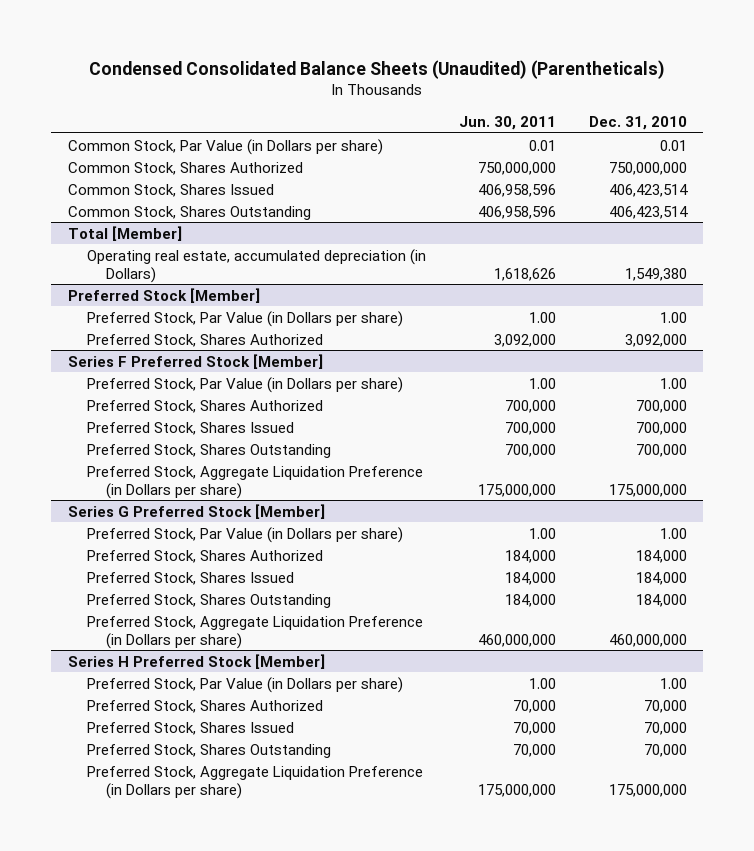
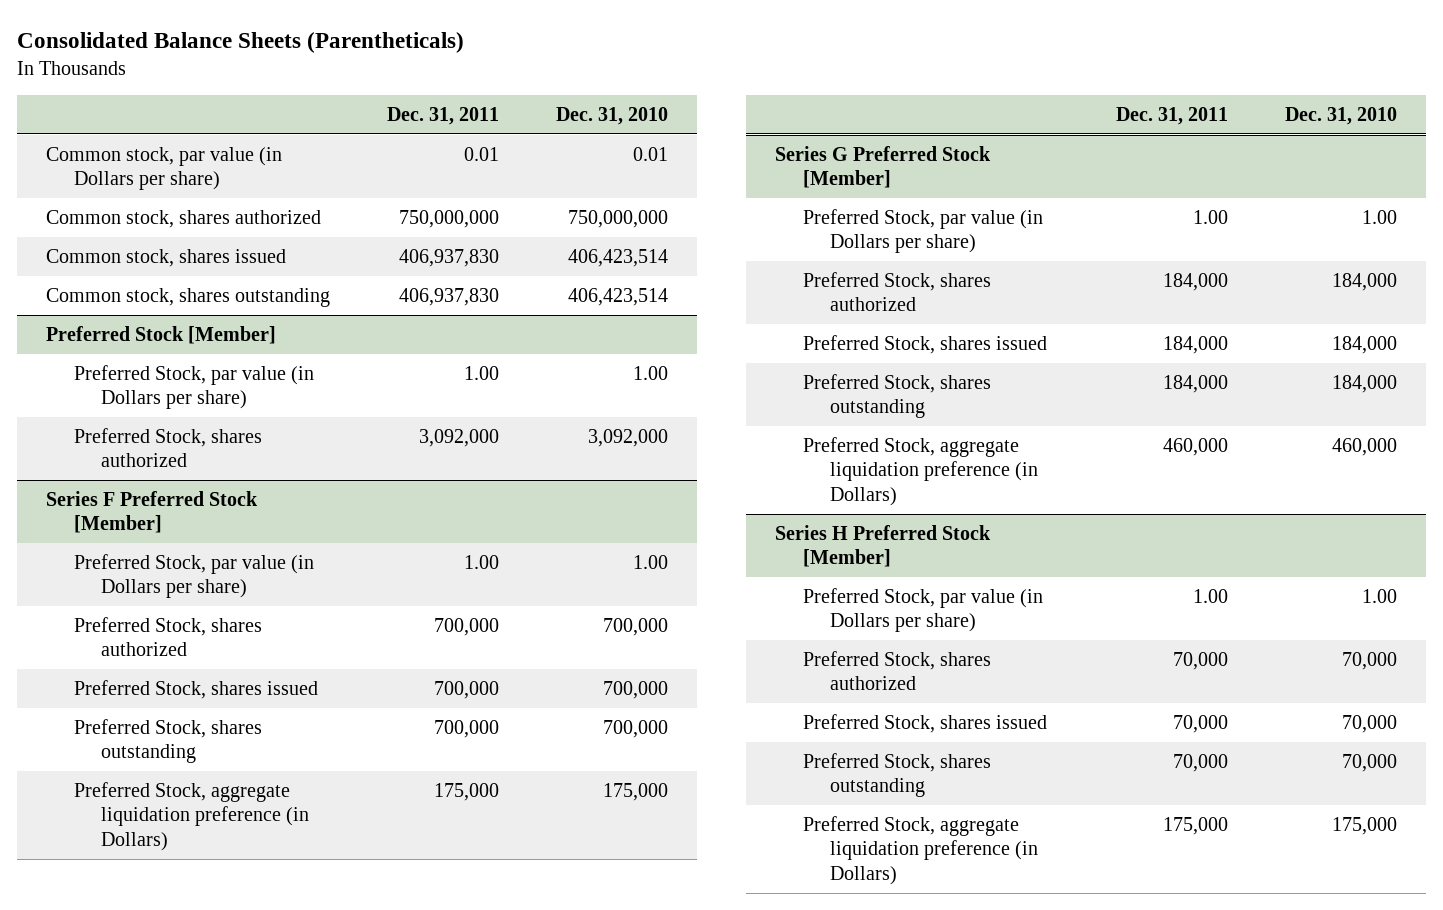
- Condensed Consolidated Balance Sheets (Unaudited) (Parentheticals)
+ Consolidated Balance Sheets (Parentheticals)
- | Jun. 30, 2011 | Dec. 31, 2010
+ | Dec. 31, 2011 | Dec. 31, 2010
- Common Stock, Par Value (in Dollars per share) | 0.01 | 0.01
- Common Stock, Shares Authorized | 750,000,000 | 750,000,000
- Common Stock, Shares Issued | 406,958,596 | 406,423,514
- Common Stock, Shares Outstanding | 406,958,596 | 406,423,514
- Total [Member]
- Operating real estate, accumulated depreciation (in Dollars) | 1,618,626 | 1,549,380
+ Common stock, par value (in Dollars per share) | 0.01 | 0.01
+ Common stock, shares authorized | 750,000,000 | 750,000,000
+ Common stock, shares issued | 406,937,830 | 406,423,514
+ Common stock, shares outstanding | 406,937,830 | 406,423,514
@ Preferred Stock [Member]
- Preferred Stock, Par Value (in Dollars per share) | 1.00 | 1.00
- Preferred Stock, Shares Authorized | 3,092,000 | 3,092,000
+ Preferred Stock, par value (in Dollars per share) | 1.00 | 1.00
+ Preferred Stock, shares authorized | 3,092,000 | 3,092,000
@ Series F Preferred Stock [Member]
- Preferred Stock, Par Value (in Dollars per share) | 1.00 | 1.00
- Preferred Stock, Shares Authorized | 700,000 | 700,000
- Preferred Stock, Shares Issued | 700,000 | 700,000
- Preferred Stock, Shares Outstanding | 700,000 | 700,000
- Preferred Stock, Aggregate Liquidation Preference (in Dollars per share) | 175,000,000 | 175,000,000
+ Preferred Stock, par value (in Dollars per share) | 1.00 | 1.00
+ Preferred Stock, shares authorized | 700,000 | 700,000
+ Preferred Stock, shares issued | 700,000 | 700,000
+ Preferred Stock, shares outstanding | 700,000 | 700,000
+ Preferred Stock, aggregate liquidation preference (in Dollars) | 175,000 | 175,000
@ Series G Preferred Stock [Member]
- Preferred Stock, Par Value (in Dollars per share) | 1.00 | 1.00
- Preferred Stock, Shares Authorized | 184,000 | 184,000
- Preferred Stock, Shares Issued | 184,000 | 184,000
- Preferred Stock, Shares Outstanding | 184,000 | 184,000
- Preferred Stock, Aggregate Liquidation Preference (in Dollars per share) | 460,000,000 | 460,000,000
+ Preferred Stock, par value (in Dollars per share) | 1.00 | 1.00
+ Preferred Stock, shares authorized | 184,000 | 184,000
+ Preferred Stock, shares issued | 184,000 | 184,000
+ Preferred Stock, shares outstanding | 184,000 | 184,000
+ Preferred Stock, aggregate liquidation preference (in Dollars) | 460,000 | 460,000
@ Series H Preferred Stock [Member]
- Preferred Stock, Par Value (in Dollars per share) | 1.00 | 1.00
- Preferred Stock, Shares Authorized | 70,000 | 70,000
- Preferred Stock, Shares Issued | 70,000 | 70,000
- Preferred Stock, Shares Outstanding | 70,000 | 70,000
- Preferred Stock, Aggregate Liquidation Preference (in Dollars per share) | 175,000,000 | 175,000,000
+ Preferred Stock, par value (in Dollars per share) | 1.00 | 1.00
+ Preferred Stock, shares authorized | 70,000 | 70,000
+ Preferred Stock, shares issued | 70,000 | 70,000
+ Preferred Stock, shares outstanding | 70,000 | 70,000
+ Preferred Stock, aggregate liquidation preference (in Dollars) | 175,000 | 175,000

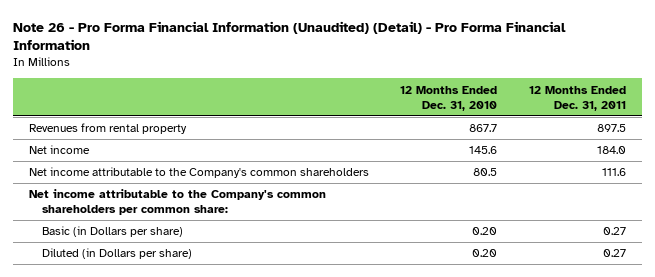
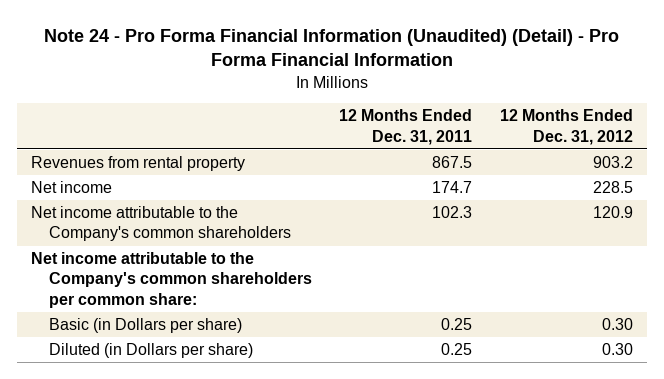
- Note 26 - Pro Forma Financial Information (Unaudited) (Detail) - Pro Forma Financial Information
+ Note 24 - Pro Forma Financial Information (Unaudited) (Detail) - Pro Forma Financial Information
- | 12 Months Ended Dec. 31, 2010 | 12 Months Ended Dec. 31, 2011
+ | 12 Months Ended Dec. 31, 2011 | 12 Months Ended Dec. 31, 2012
- Revenues from rental property | 867.7 | 897.5
- Net income | 145.6 | 184.0
- Net income attributable to the Company's common shareholders | 80.5 | 111.6
+ Revenues from rental property | 867.5 | 903.2
+ Net income | 174.7 | 228.5
+ Net income attributable to the Company's common shareholders | 102.3 | 120.9
- Basic (in Dollars per share) | 0.20 | 0.27
- Diluted (in Dollars per share) | 0.20 | 0.27
+ Basic (in Dollars per share) | 0.25 | 0.30
+ Diluted (in Dollars per share) | 0.25 | 0.30

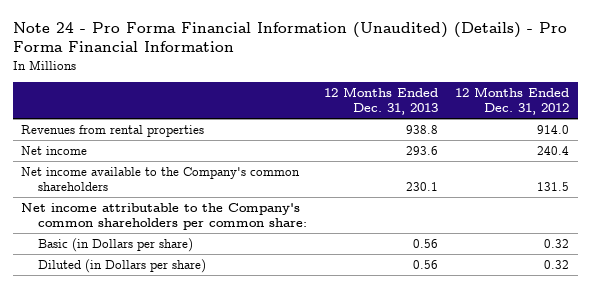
- Note 24 - Pro Forma Financial Information (Unaudited) (Detail) - Pro Forma Financial Information
+ Note 24 - Pro Forma Financial Information (Unaudited) (Details) - Pro Forma Financial Information
- | 12 Months Ended Dec. 31, 2011 | 12 Months Ended Dec. 31, 2012
+ | 12 Months Ended Dec. 31, 2013 | 12 Months Ended Dec. 31, 2012
- Revenues from rental property | 867.5 | 903.2
- Net income | 174.7 | 228.5
- Net income attributable to the Company's common shareholders | 102.3 | 120.9
+ Revenues from rental properties | 938.8 | 914.0
+ Net income | 293.6 | 240.4
+ Net income available to the Company's common shareholders | 230.1 | 131.5
- Basic (in Dollars per share) | 0.25 | 0.30
- Diluted (in Dollars per share) | 0.25 | 0.30
+ Basic (in Dollars per share) | 0.56 | 0.32
+ Diluted (in Dollars per share) | 0.56 | 0.32

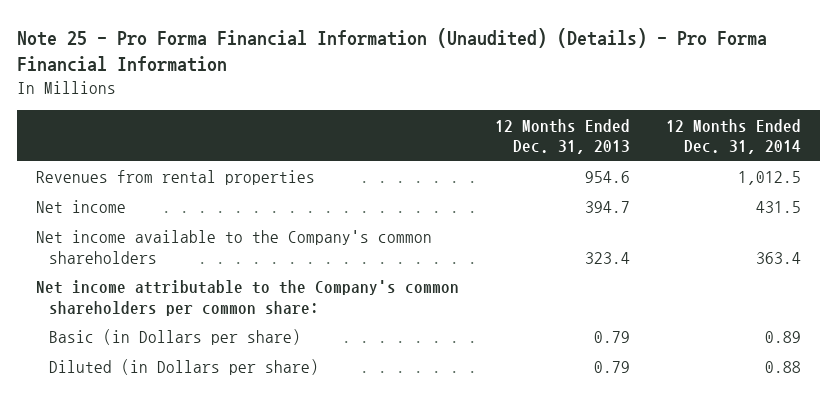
- Note 24 - Pro Forma Financial Information (Unaudited) (Details) - Pro Forma Financial Information
+ Note 25 - Pro Forma Financial Information (Unaudited) (Details) - Pro Forma Financial Information
- | 12 Months Ended Dec. 31, 2013 | 12 Months Ended Dec. 31, 2012
+ | 12 Months Ended Dec. 31, 2013 | 12 Months Ended Dec. 31, 2014
- Revenues from rental properties | 938.8 | 914.0
- Net income | 293.6 | 240.4
- Net income available to the Company's common shareholders | 230.1 | 131.5
+ Revenues from rental properties | 954.6 | 1,012.5
+ Net income | 394.7 | 431.5
+ Net income available to the Company's common shareholders | 323.4 | 363.4
- Basic (in Dollars per share) | 0.56 | 0.32
- Diluted (in Dollars per share) | 0.56 | 0.32
+ Basic (in Dollars per share) | 0.79 | 0.89
+ Diluted (in Dollars per share) | 0.79 | 0.88

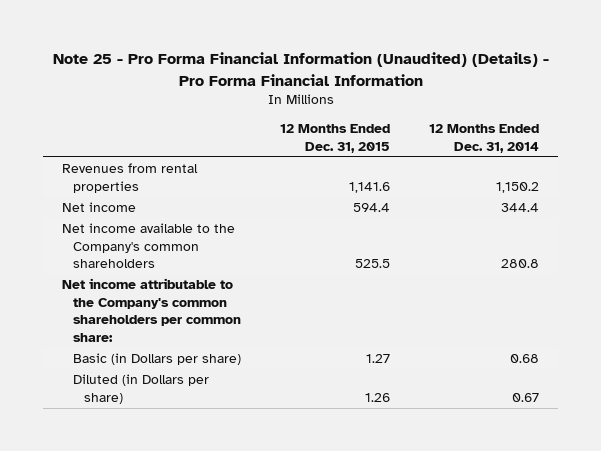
- | 12 Months Ended Dec. 31, 2013 | 12 Months Ended Dec. 31, 2014
+ | 12 Months Ended Dec. 31, 2015 | 12 Months Ended Dec. 31, 2014
- Revenues from rental properties | 954.6 | 1,012.5
- Net income | 394.7 | 431.5
- Net income available to the Company's common shareholders | 323.4 | 363.4
+ Revenues from rental properties | 1,141.6 | 1,150.2
+ Net income | 594.4 | 344.4
+ Net income available to the Company's common shareholders | 525.5 | 280.8
- Basic (in Dollars per share) | 0.79 | 0.89
- Diluted (in Dollars per share) | 0.79 | 0.88
+ Basic (in Dollars per share) | 1.27 | 0.68
+ Diluted (in Dollars per share) | 1.26 | 0.67

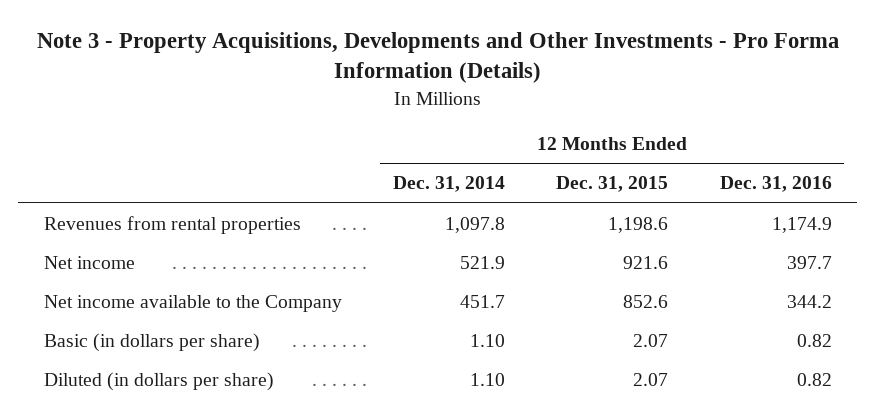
- Note 25 - Pro Forma Financial Information (Unaudited) (Details) - Pro Forma Financial Information
+ Note 3 - Property Acquisitions, Developments and Other Investments - Pro Forma Information (Details)
- | 12 Months Ended Dec. 31, 2015 | 12 Months Ended Dec. 31, 2014
+ | 12 Months Ended Dec. 31, 2014 | 12 Months Ended Dec. 31, 2015 | 12 Months Ended Dec. 31, 2016
- Revenues from rental properties | 1,141.6 | 1,150.2
- Net income | 594.4 | 344.4
- Net income available to the Company's common shareholders | 525.5 | 280.8
- Net income attributable to the Company's common shareholders per common share:
- Basic (in Dollars per share) | 1.27 | 0.68
- Diluted (in Dollars per share) | 1.26 | 0.67
+ Revenues from rental properties | 1,097.8 | 1,198.6 | 1,174.9
+ Net income | 521.9 | 921.6 | 397.7
+ Net income available to the Company | 451.7 | 852.6 | 344.2
+ Basic (in dollars per share) | 1.10 | 2.07 | 0.82
+ Diluted (in dollars per share) | 1.10 | 2.07 | 0.82

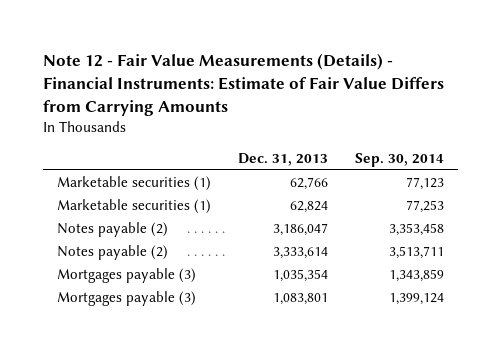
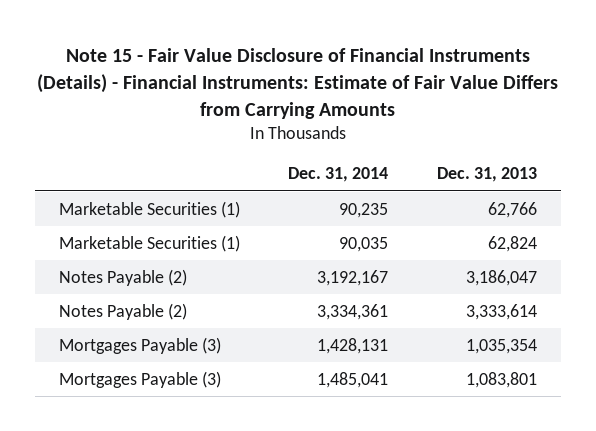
- Note 12 - Fair Value Measurements (Details) - Financial Instruments: Estimate of Fair Value Differs from Carrying Amounts
+ Note 15 - Fair Value Disclosure of Financial Instruments (Details) - Financial Instruments: Estimate of Fair Value Differs from Carrying Amounts
- | Dec. 31, 2013 | Sep. 30, 2014
+ | Dec. 31, 2014 | Dec. 31, 2013
- Marketable securities (1) | 62,766 | 77,123
- Marketable securities (1) | 62,824 | 77,253
- Notes payable (2) | 3,186,047 | 3,353,458
- Notes payable (2) | 3,333,614 | 3,513,711
- Mortgages payable (3) | 1,035,354 | 1,343,859
- Mortgages payable (3) | 1,083,801 | 1,399,124
+ Marketable Securities (1) | 90,235 | 62,766
+ Marketable Securities (1) | 90,035 | 62,824
+ Notes Payable (2) | 3,192,167 | 3,186,047
+ Notes Payable (2) | 3,334,361 | 3,333,614
+ Mortgages Payable (3) | 1,428,131 | 1,035,354
+ Mortgages Payable (3) | 1,485,041 | 1,083,801

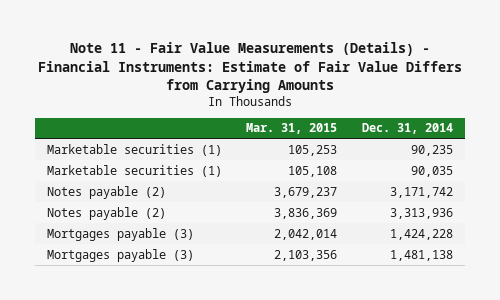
- Note 15 - Fair Value Disclosure of Financial Instruments (Details) - Financial Instruments: Estimate of Fair Value Differs from Carrying Amounts
+ Note 11 - Fair Value Measurements (Details) - Financial Instruments: Estimate of Fair Value Differs from Carrying Amounts
- | Dec. 31, 2014 | Dec. 31, 2013
+ | Mar. 31, 2015 | Dec. 31, 2014
- Marketable Securities (1) | 90,235 | 62,766
- Marketable Securities (1) | 90,035 | 62,824
- Notes Payable (2) | 3,192,167 | 3,186,047
- Notes Payable (2) | 3,334,361 | 3,333,614
- Mortgages Payable (3) | 1,428,131 | 1,035,354
- Mortgages Payable (3) | 1,485,041 | 1,083,801
+ Marketable securities (1) | 105,253 | 90,235
+ Marketable securities (1) | 105,108 | 90,035
+ Notes payable (2) | 3,679,237 | 3,171,742
+ Notes payable (2) | 3,836,369 | 3,313,936
+ Mortgages payable (3) | 2,042,014 | 1,424,228
+ Mortgages payable (3) | 2,103,356 | 1,481,138

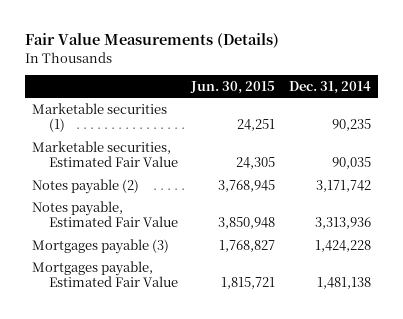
- Note 11 - Fair Value Measurements (Details) - Financial Instruments: Estimate of Fair Value Differs from Carrying Amounts
+ Fair Value Measurements (Details)
- | Mar. 31, 2015 | Dec. 31, 2014
+ | Jun. 30, 2015 | Dec. 31, 2014
- Marketable securities (1) | 105,108 | 90,035
+ Marketable securities, Estimated Fair Value | 24,305 | 90,035
- Notes payable (2) | 3,836,369 | 3,313,936
+ Notes payable, Estimated Fair Value | 3,850,948 | 3,313,936
- Mortgages payable (3) | 2,103,356 | 1,481,138
+ Mortgages payable, Estimated Fair Value | 1,815,721 | 1,481,138

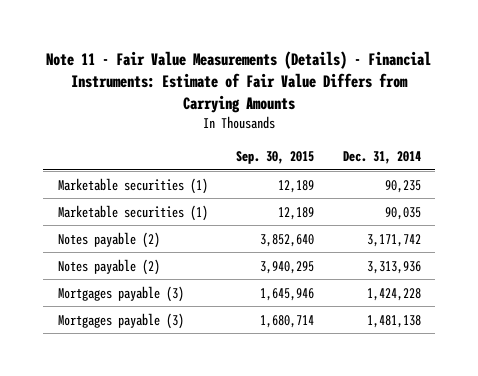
- Fair Value Measurements (Details)
+ Note 11 - Fair Value Measurements (Details) - Financial Instruments: Estimate of Fair Value Differs from Carrying Amounts
- | Jun. 30, 2015 | Dec. 31, 2014
+ | Sep. 30, 2015 | Dec. 31, 2014
- Marketable securities, Estimated Fair Value | 24,305 | 90,035
+ Marketable securities (1) | 12,189 | 90,035
- Notes payable, Estimated Fair Value | 3,850,948 | 3,313,936
+ Notes payable (2) | 3,940,295 | 3,313,936
- Mortgages payable, Estimated Fair Value | 1,815,721 | 1,481,138
+ Mortgages payable (3) | 1,680,714 | 1,481,138

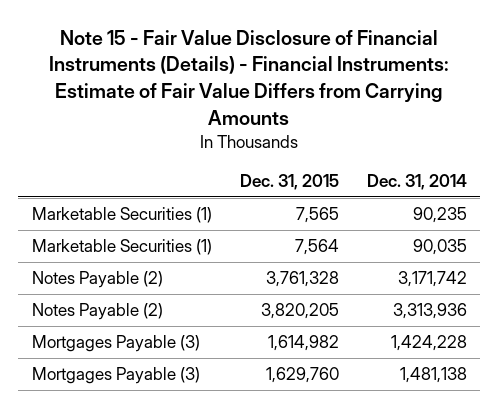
- Note 11 - Fair Value Measurements (Details) - Financial Instruments: Estimate of Fair Value Differs from Carrying Amounts
+ Note 15 - Fair Value Disclosure of Financial Instruments (Details) - Financial Instruments: Estimate of Fair Value Differs from Carrying Amounts
- | Sep. 30, 2015 | Dec. 31, 2014
+ | Dec. 31, 2015 | Dec. 31, 2014
- Marketable securities (1) | 12,189 | 90,235
- Marketable securities (1) | 12,189 | 90,035
- Notes payable (2) | 3,852,640 | 3,171,742
- Notes payable (2) | 3,940,295 | 3,313,936
- Mortgages payable (3) | 1,645,946 | 1,424,228
- Mortgages payable (3) | 1,680,714 | 1,481,138
+ Marketable Securities (1) | 7,565 | 90,235
+ Marketable Securities (1) | 7,564 | 90,035
+ Notes Payable (2) | 3,761,328 | 3,171,742
+ Notes Payable (2) | 3,820,205 | 3,313,936
+ Mortgages Payable (3) | 1,614,982 | 1,424,228
+ Mortgages Payable (3) | 1,629,760 | 1,481,138

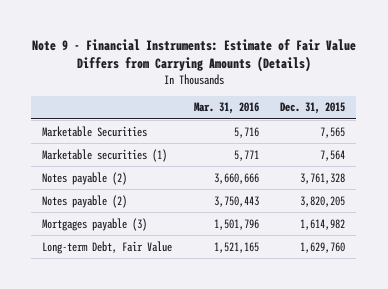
- Note 15 - Fair Value Disclosure of Financial Instruments (Details) - Financial Instruments: Estimate of Fair Value Differs from Carrying Amounts
+ Note 9 - Financial Instruments: Estimate of Fair Value Differs from Carrying Amounts (Details)
- | Dec. 31, 2015 | Dec. 31, 2014
+ | Mar. 31, 2016 | Dec. 31, 2015
- Marketable Securities (1) | 7,565 | 90,235
- Marketable Securities (1) | 7,564 | 90,035
- Notes Payable (2) | 3,761,328 | 3,171,742
- Notes Payable (2) | 3,820,205 | 3,313,936
- Mortgages Payable (3) | 1,614,982 | 1,424,228
- Mortgages Payable (3) | 1,629,760 | 1,481,138
+ Marketable Securities | 5,716 | 7,565
+ Marketable securities (1) | 5,771 | 7,564
+ Notes payable (2) | 3,660,666 | 3,761,328
+ Notes payable (2) | 3,750,443 | 3,820,205
+ Mortgages payable (3) | 1,501,796 | 1,614,982
+ Long-term Debt, Fair Value | 1,521,165 | 1,629,760

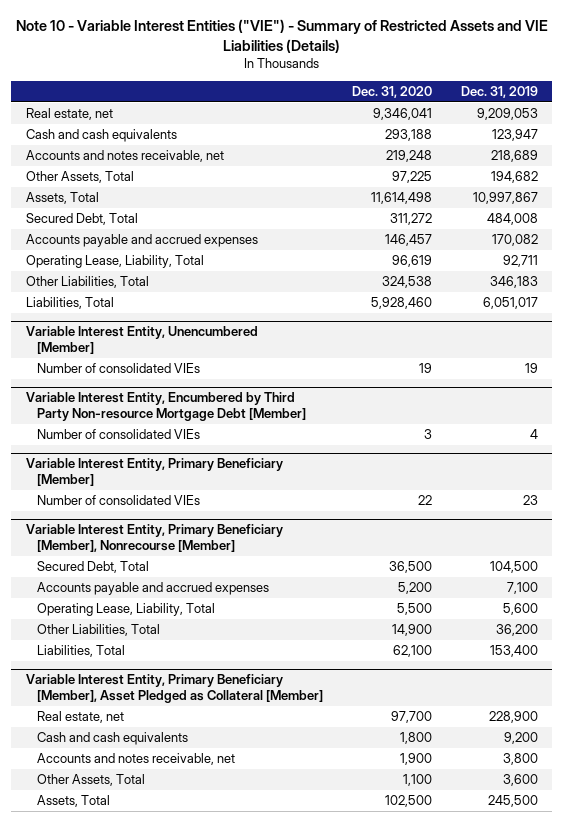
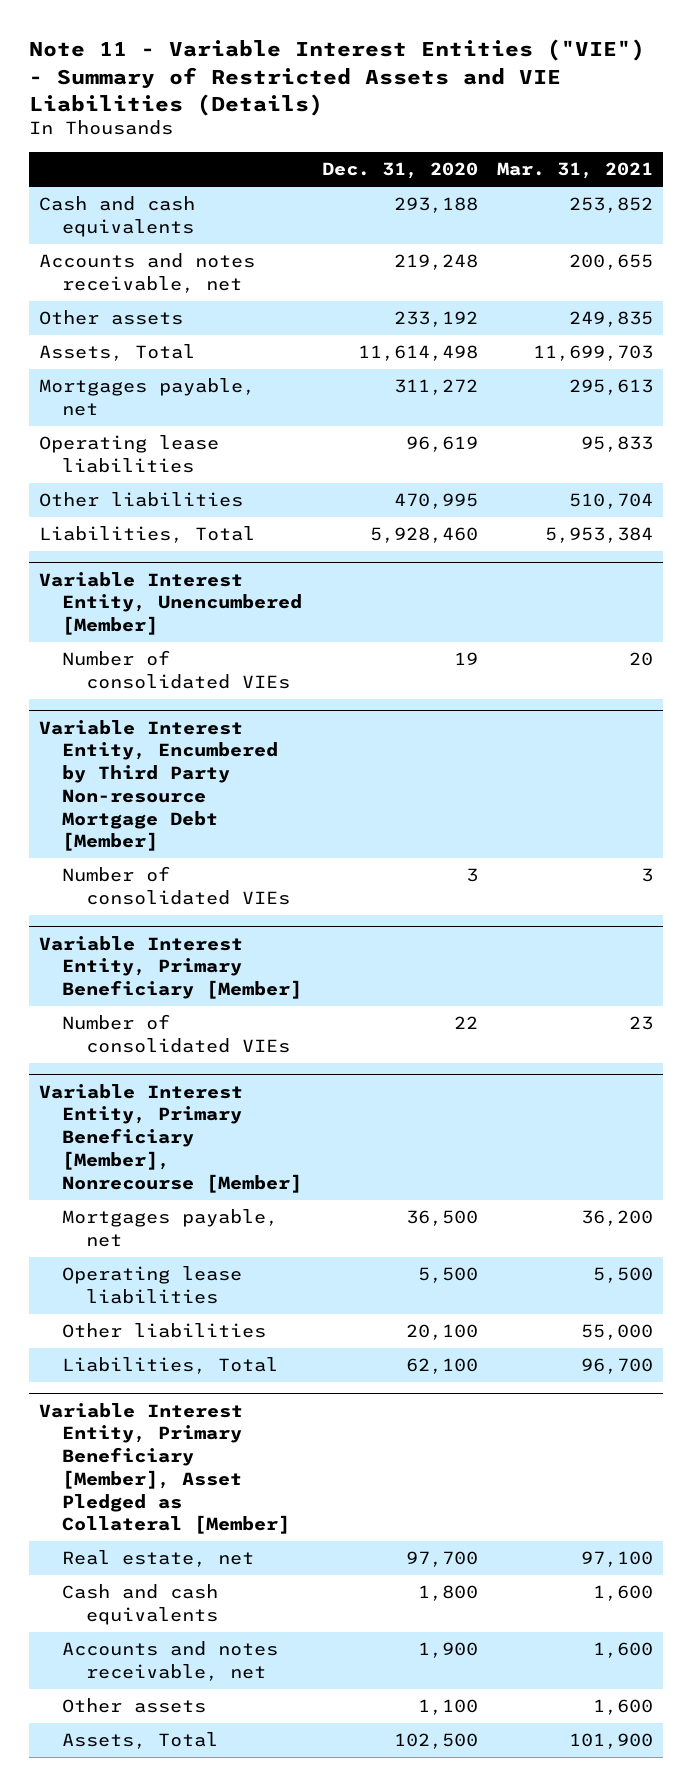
- Note 10 - Variable Interest Entities ("VIE") - Summary of Restricted Assets and VIE Liabilities (Details)
+ Note 11 - Variable Interest Entities ("VIE") - Summary of Restricted Assets and VIE Liabilities (Details)
- | Dec. 31, 2020 | Dec. 31, 2019
+ | Dec. 31, 2020 | Mar. 31, 2021
- Real estate, net | 9,346,041 | 9,209,053
- Other Assets, Total | 97,225 | 194,682
+ Other assets | 233,192 | 249,835
- Secured Debt, Total | 311,272 | 484,008
- Accounts payable and accrued expenses | 146,457 | 170,082
- Operating Lease, Liability, Total | 96,619 | 92,711
- Other Liabilities, Total | 324,538 | 346,183
+ Mortgages payable, net | 311,272 | 295,613
+ Operating lease liabilities | 96,619 | 95,833
+ Other liabilities | 470,995 | 510,704
@ Variable Interest Entity, Primary Beneficiary [Member], Nonrecourse [Member]
- Secured Debt, Total | 36,500 | 104,500
- Accounts payable and accrued expenses | 5,200 | 7,100
- Operating Lease, Liability, Total | 5,500 | 5,600
- Other Liabilities, Total | 14,900 | 36,200
+ Mortgages payable, net | 36,500 | 36,200
+ Operating lease liabilities | 5,500 | 5,500
+ Other liabilities | 20,100 | 55,000
@ Variable Interest Entity, Primary Beneficiary [Member], Asset Pledged as Collateral [Member]
- Other Assets, Total | 1,100 | 3,600
+ Other assets | 1,100 | 1,600

